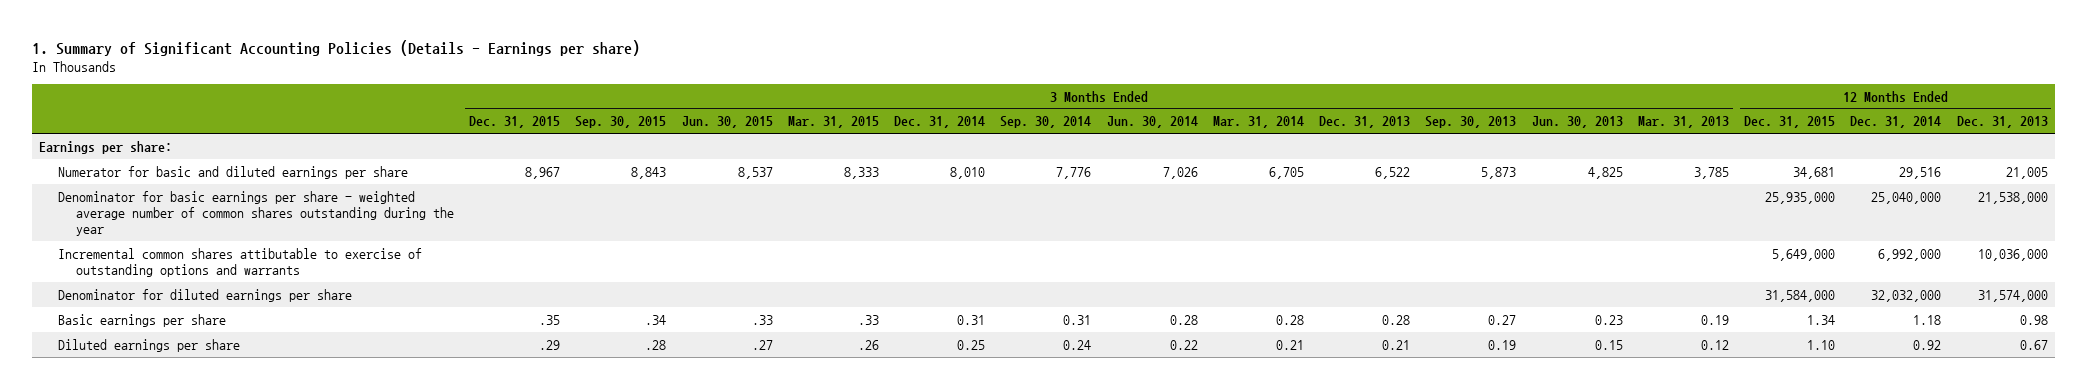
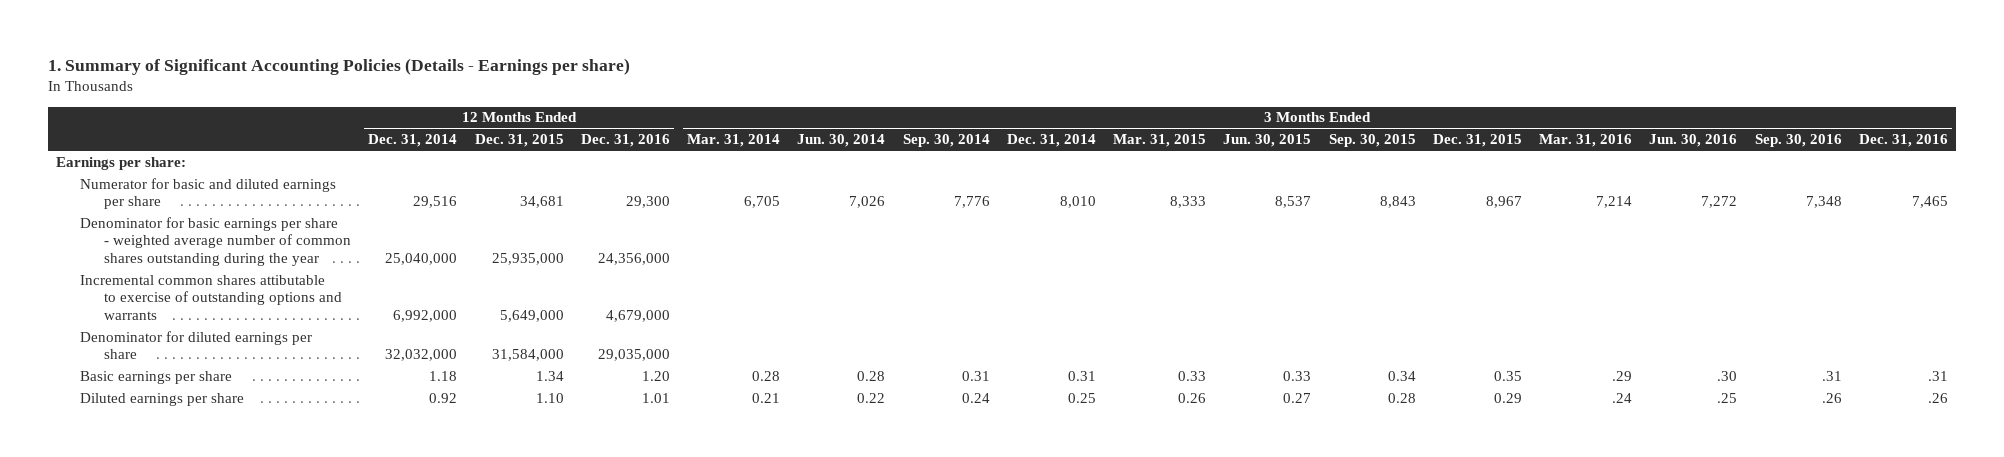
- | 3 Months Ended Dec. 31, 2015 | 3 Months Ended Sep. 30, 2015 | 3 Months Ended Jun. 30, 2015 | 3 Months Ended Mar. 31, 2015 | 3 Months Ended Dec. 31, 2014 | 3 Months Ended Sep. 30, 2014 | 3 Months Ended Jun. 30, 2014 | 3 Months Ended Mar. 31, 2014 | 3 Months Ended Dec. 31, 2013 | 3 Months Ended Sep. 30, 2013 | 3 Months Ended Jun. 30, 2013 | 3 Months Ended Mar. 31, 2013 | 12 Months Ended Dec. 31, 2015 | 12 Months Ended Dec. 31, 2014 | 12 Months Ended Dec. 31, 2013
+ | 12 Months Ended Dec. 31, 2014 | 12 Months Ended Dec. 31, 2015 | 12 Months Ended Dec. 31, 2016 | 3 Months Ended Mar. 31, 2014 | 3 Months Ended Jun. 30, 2014 | 3 Months Ended Sep. 30, 2014 | 3 Months Ended Dec. 31, 2014 | 3 Months Ended Mar. 31, 2015 | 3 Months Ended Jun. 30, 2015 | 3 Months Ended Sep. 30, 2015 | 3 Months Ended Dec. 31, 2015 | 3 Months Ended Mar. 31, 2016 | 3 Months Ended Jun. 30, 2016 | 3 Months Ended Sep. 30, 2016 | 3 Months Ended Dec. 31, 2016
- Basic earnings per share | .35 | .34 | .33 | .33 | 0.31 | 0.31 | 0.28 | 0.28 | 0.28 | 0.27 | 0.23 | 0.19 | 1.34 | 1.18 | 0.98
- Diluted earnings per share | .29 | .28 | .27 | .26 | 0.25 | 0.24 | 0.22 | 0.21 | 0.21 | 0.19 | 0.15 | 0.12 | 1.10 | 0.92 | 0.67
+ Basic earnings per share | 1.18 | 1.34 | 1.20 | 0.28 | 0.28 | 0.31 | 0.31 | 0.33 | 0.33 | 0.34 | 0.35 | .29 | .30 | .31 | .31
+ Diluted earnings per share | 0.92 | 1.10 | 1.01 | 0.21 | 0.22 | 0.24 | 0.25 | 0.26 | 0.27 | 0.28 | 0.29 | .24 | .25 | .26 | .26

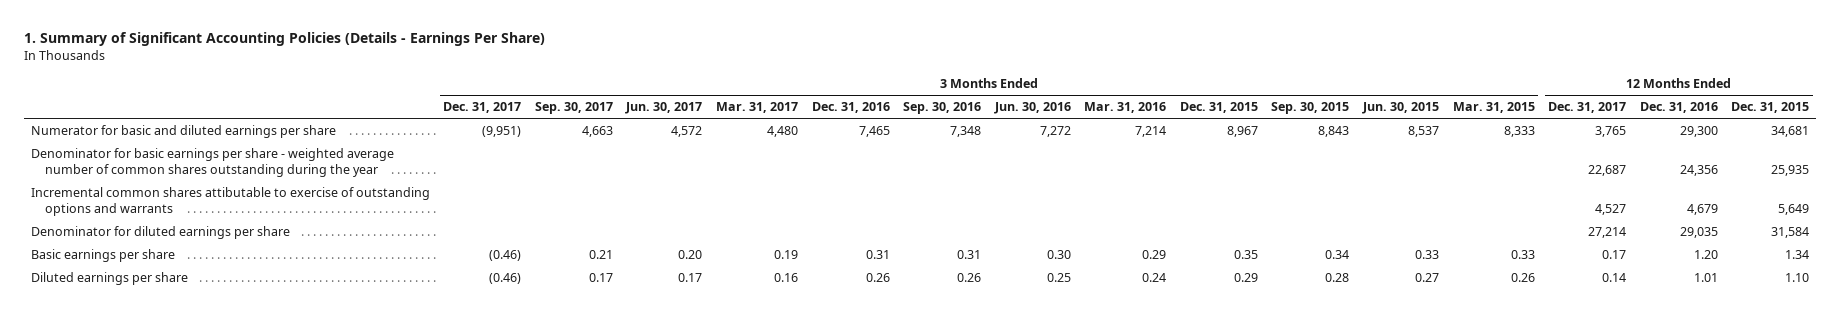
- 1. Summary of Significant Accounting Policies (Details - Earnings per share)
+ 1. Summary of Significant Accounting Policies (Details - Earnings Per Share)
- | 12 Months Ended Dec. 31, 2014 | 12 Months Ended Dec. 31, 2015 | 12 Months Ended Dec. 31, 2016 | 3 Months Ended Mar. 31, 2014 | 3 Months Ended Jun. 30, 2014 | 3 Months Ended Sep. 30, 2014 | 3 Months Ended Dec. 31, 2014 | 3 Months Ended Mar. 31, 2015 | 3 Months Ended Jun. 30, 2015 | 3 Months Ended Sep. 30, 2015 | 3 Months Ended Dec. 31, 2015 | 3 Months Ended Mar. 31, 2016 | 3 Months Ended Jun. 30, 2016 | 3 Months Ended Sep. 30, 2016 | 3 Months Ended Dec. 31, 2016
+ | 3 Months Ended Dec. 31, 2017 | 3 Months Ended Sep. 30, 2017 | 3 Months Ended Jun. 30, 2017 | 3 Months Ended Mar. 31, 2017 | 3 Months Ended Dec. 31, 2016 | 3 Months Ended Sep. 30, 2016 | 3 Months Ended Jun. 30, 2016 | 3 Months Ended Mar. 31, 2016 | 3 Months Ended Dec. 31, 2015 | 3 Months Ended Sep. 30, 2015 | 3 Months Ended Jun. 30, 2015 | 3 Months Ended Mar. 31, 2015 | 12 Months Ended Dec. 31, 2017 | 12 Months Ended Dec. 31, 2016 | 12 Months Ended Dec. 31, 2015
- Earnings per share:
- Denominator for basic earnings per share - weighted average number of common shares outstanding during the year | 25,040,000 | 25,935,000 | 24,356,000 | | | | | | | | | | | |
- Incremental common shares attibutable to exercise of outstanding options and warrants | 6,992,000 | 5,649,000 | 4,679,000 | | | | | | | | | | | |
- Denominator for diluted earnings per share | 32,032,000 | 31,584,000 | 29,035,000 | | | | | | | | | | | |
- Basic earnings per share | 1.18 | 1.34 | 1.20 | 0.28 | 0.28 | 0.31 | 0.31 | 0.33 | 0.33 | 0.34 | 0.35 | .29 | .30 | .31 | .31
- Diluted earnings per share | 0.92 | 1.10 | 1.01 | 0.21 | 0.22 | 0.24 | 0.25 | 0.26 | 0.27 | 0.28 | 0.29 | .24 | .25 | .26 | .26
+ Denominator for basic earnings per share - weighted average number of common shares outstanding during the year | | | | | | | | | | | | | 22,687 | 24,356 | 25,935
+ Incremental common shares attibutable to exercise of outstanding options and warrants | | | | | | | | | | | | | 4,527 | 4,679 | 5,649
+ Denominator for diluted earnings per share | | | | | | | | | | | | | 27,214 | 29,035 | 31,584
+ Basic earnings per share | (0.46) | 0.21 | 0.20 | 0.19 | 0.31 | 0.31 | 0.30 | 0.29 | 0.35 | 0.34 | 0.33 | 0.33 | 0.17 | 1.20 | 1.34
+ Diluted earnings per share | (0.46) | 0.17 | 0.17 | 0.16 | 0.26 | 0.26 | 0.25 | 0.24 | 0.29 | 0.28 | 0.27 | 0.26 | 0.14 | 1.01 | 1.10

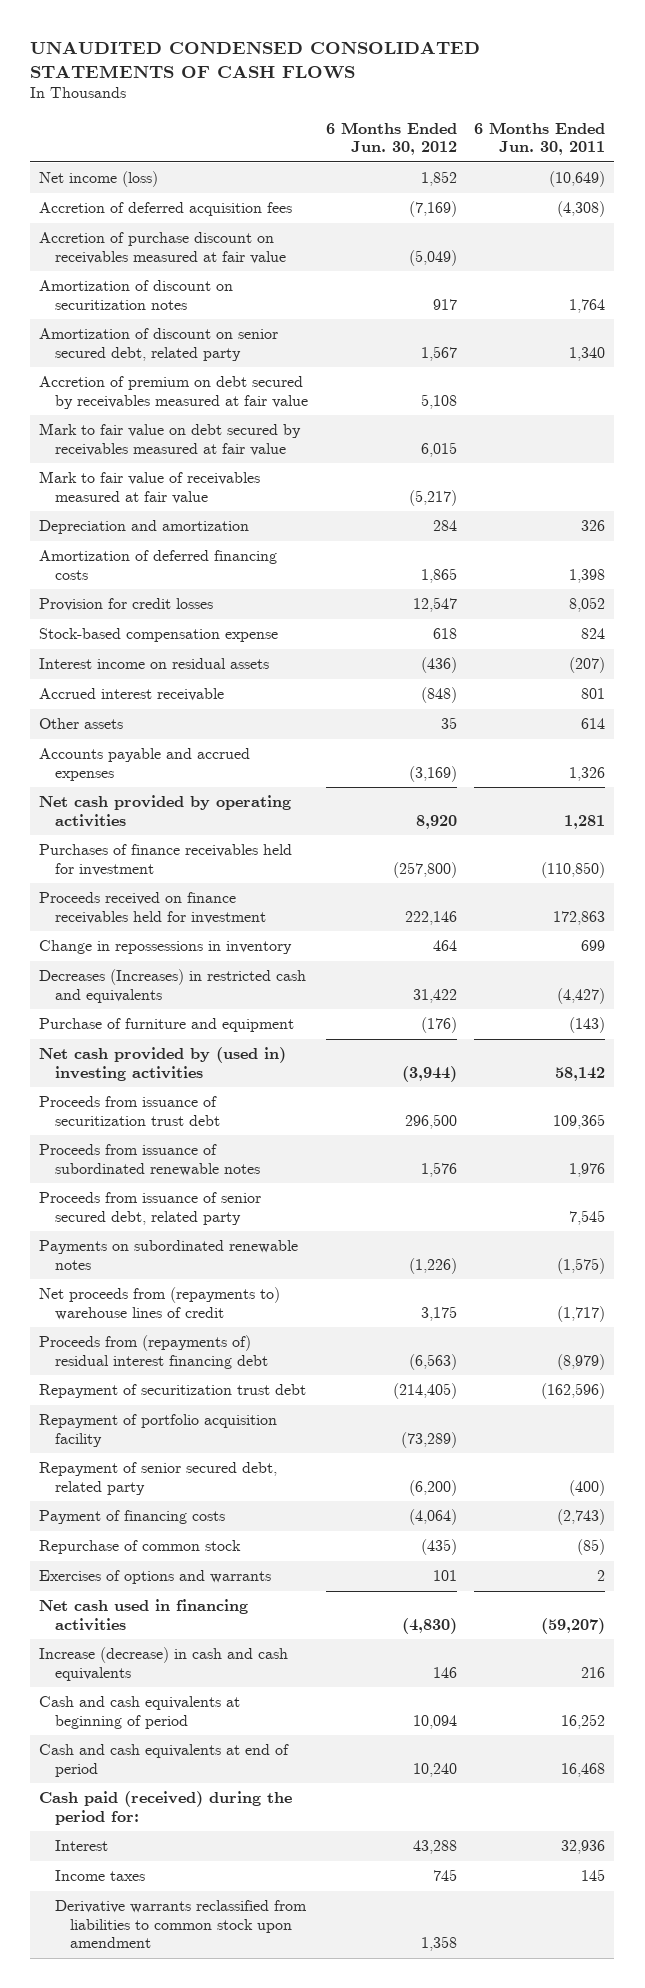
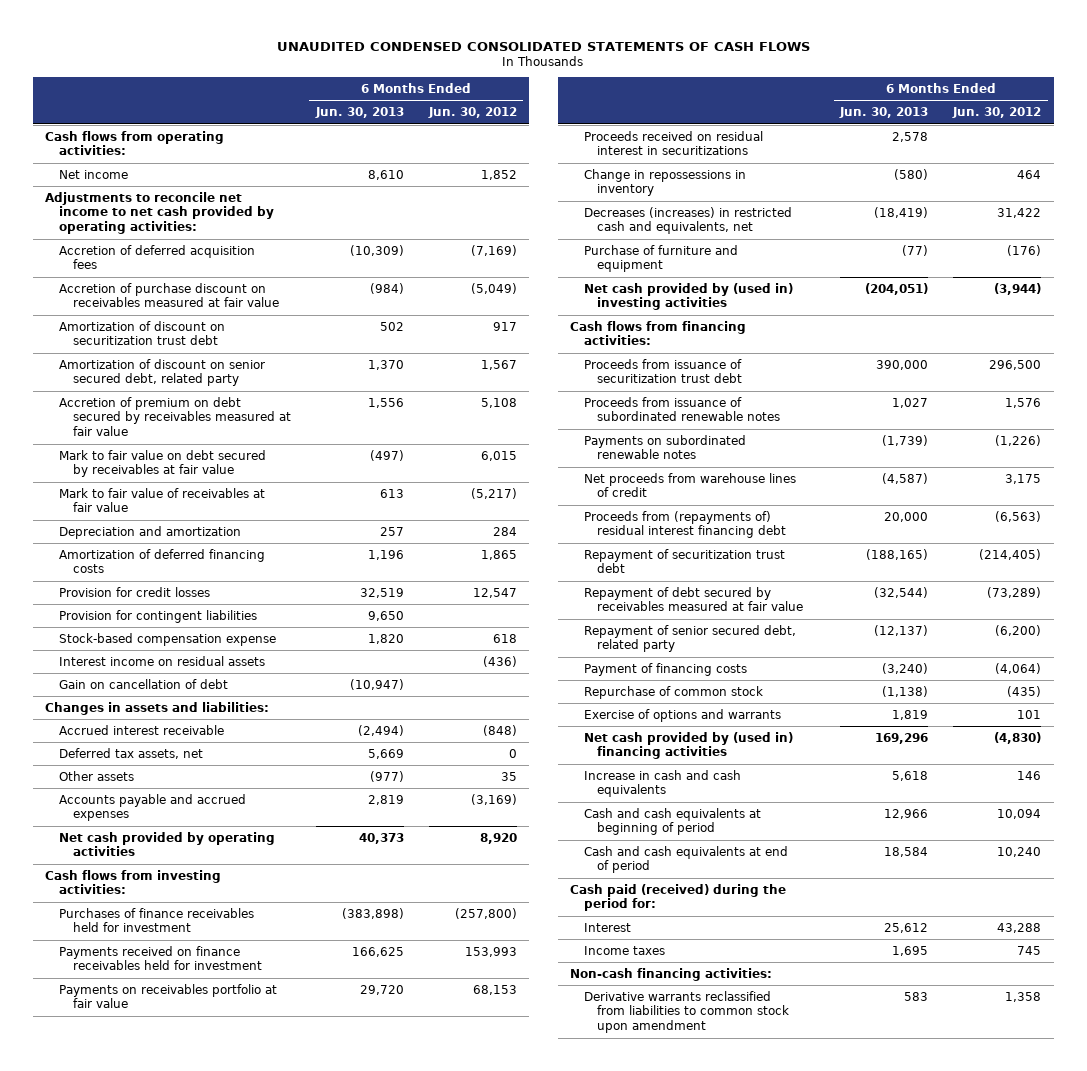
- | 6 Months Ended Jun. 30, 2012 | 6 Months Ended Jun. 30, 2011
+ | 6 Months Ended Jun. 30, 2013 | 6 Months Ended Jun. 30, 2012
- Net income (loss) | 1,852 | (10,649)
+ Cash flows from operating activities:
+ Net income | 8,610 | 1,852
+ Adjustments to reconcile net income to net cash provided by operating activities:
- Amortization of discount on securitization notes | 917 | 1,764
+ Amortization of discount on securitization trust debt | 502 | 917
- Mark to fair value on debt secured by receivables measured at fair value | 6,015 |
- Mark to fair value of receivables measured at fair value | (5,217) |
+ Mark to fair value on debt secured by receivables at fair value | (497) | 6,015
+ Mark to fair value of receivables at fair value | 613 | (5,217)
+ Provision for contingent liabilities | 9,650 |
+ Gain on cancellation of debt | (10,947) |
+ Changes in assets and liabilities:
+ Deferred tax assets, net | 5,669 | 0
+ Cash flows from investing activities:
- Proceeds received on finance receivables held for investment | 222,146 | 172,863
+ Payments received on finance receivables held for investment | 166,625 | 153,993
+ Payments on receivables portfolio at fair value | 29,720 | 68,153
+ Proceeds received on residual interest in securitizations | 2,578 |
- Decreases (Increases) in restricted cash and equivalents | 31,422 | (4,427)
+ Decreases (increases) in restricted cash and equivalents, net | (18,419) | 31,422
+ Cash flows from financing activities:
- Proceeds from issuance of senior secured debt, related party | | 7,545
- Net proceeds from (repayments to) warehouse lines of credit | 3,175 | (1,717)
+ Net proceeds from warehouse lines of credit | (4,587) | 3,175
- Repayment of portfolio acquisition facility | (73,289) |
+ Repayment of debt secured by receivables measured at fair value | (32,544) | (73,289)
- Exercises of options and warrants | 101 | 2
- Net cash used in financing activities | (4,830) | (59,207)
- Increase (decrease) in cash and cash equivalents | 146 | 216
+ Exercise of options and warrants | 1,819 | 101
+ Net cash provided by (used in) financing activities | 169,296 | (4,830)
+ Increase in cash and cash equivalents | 5,618 | 146
+ Non-cash financing activities:

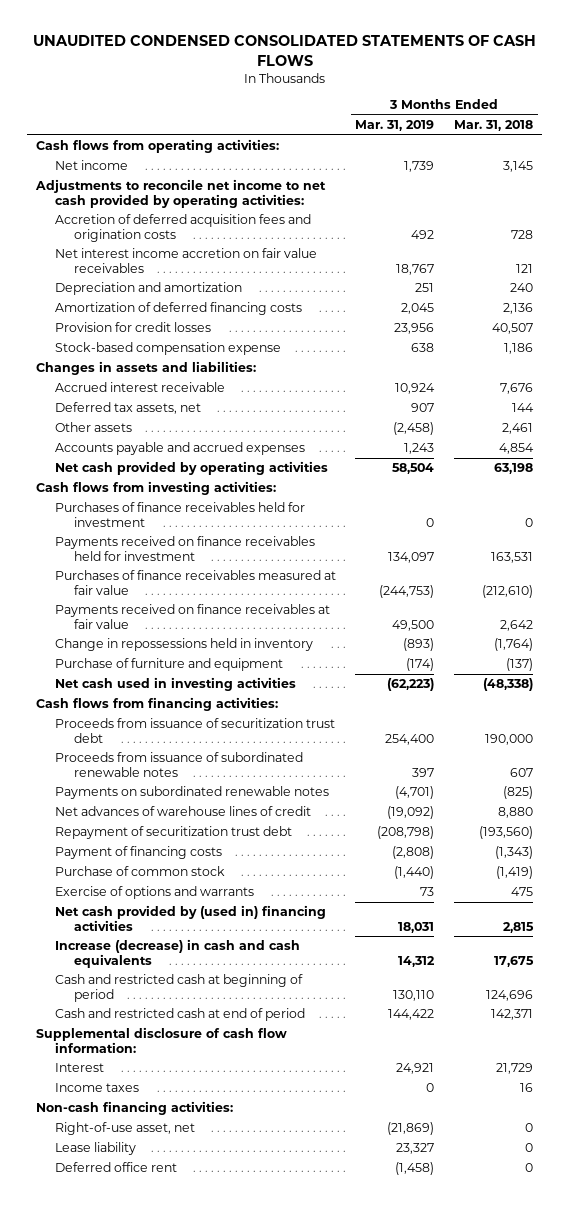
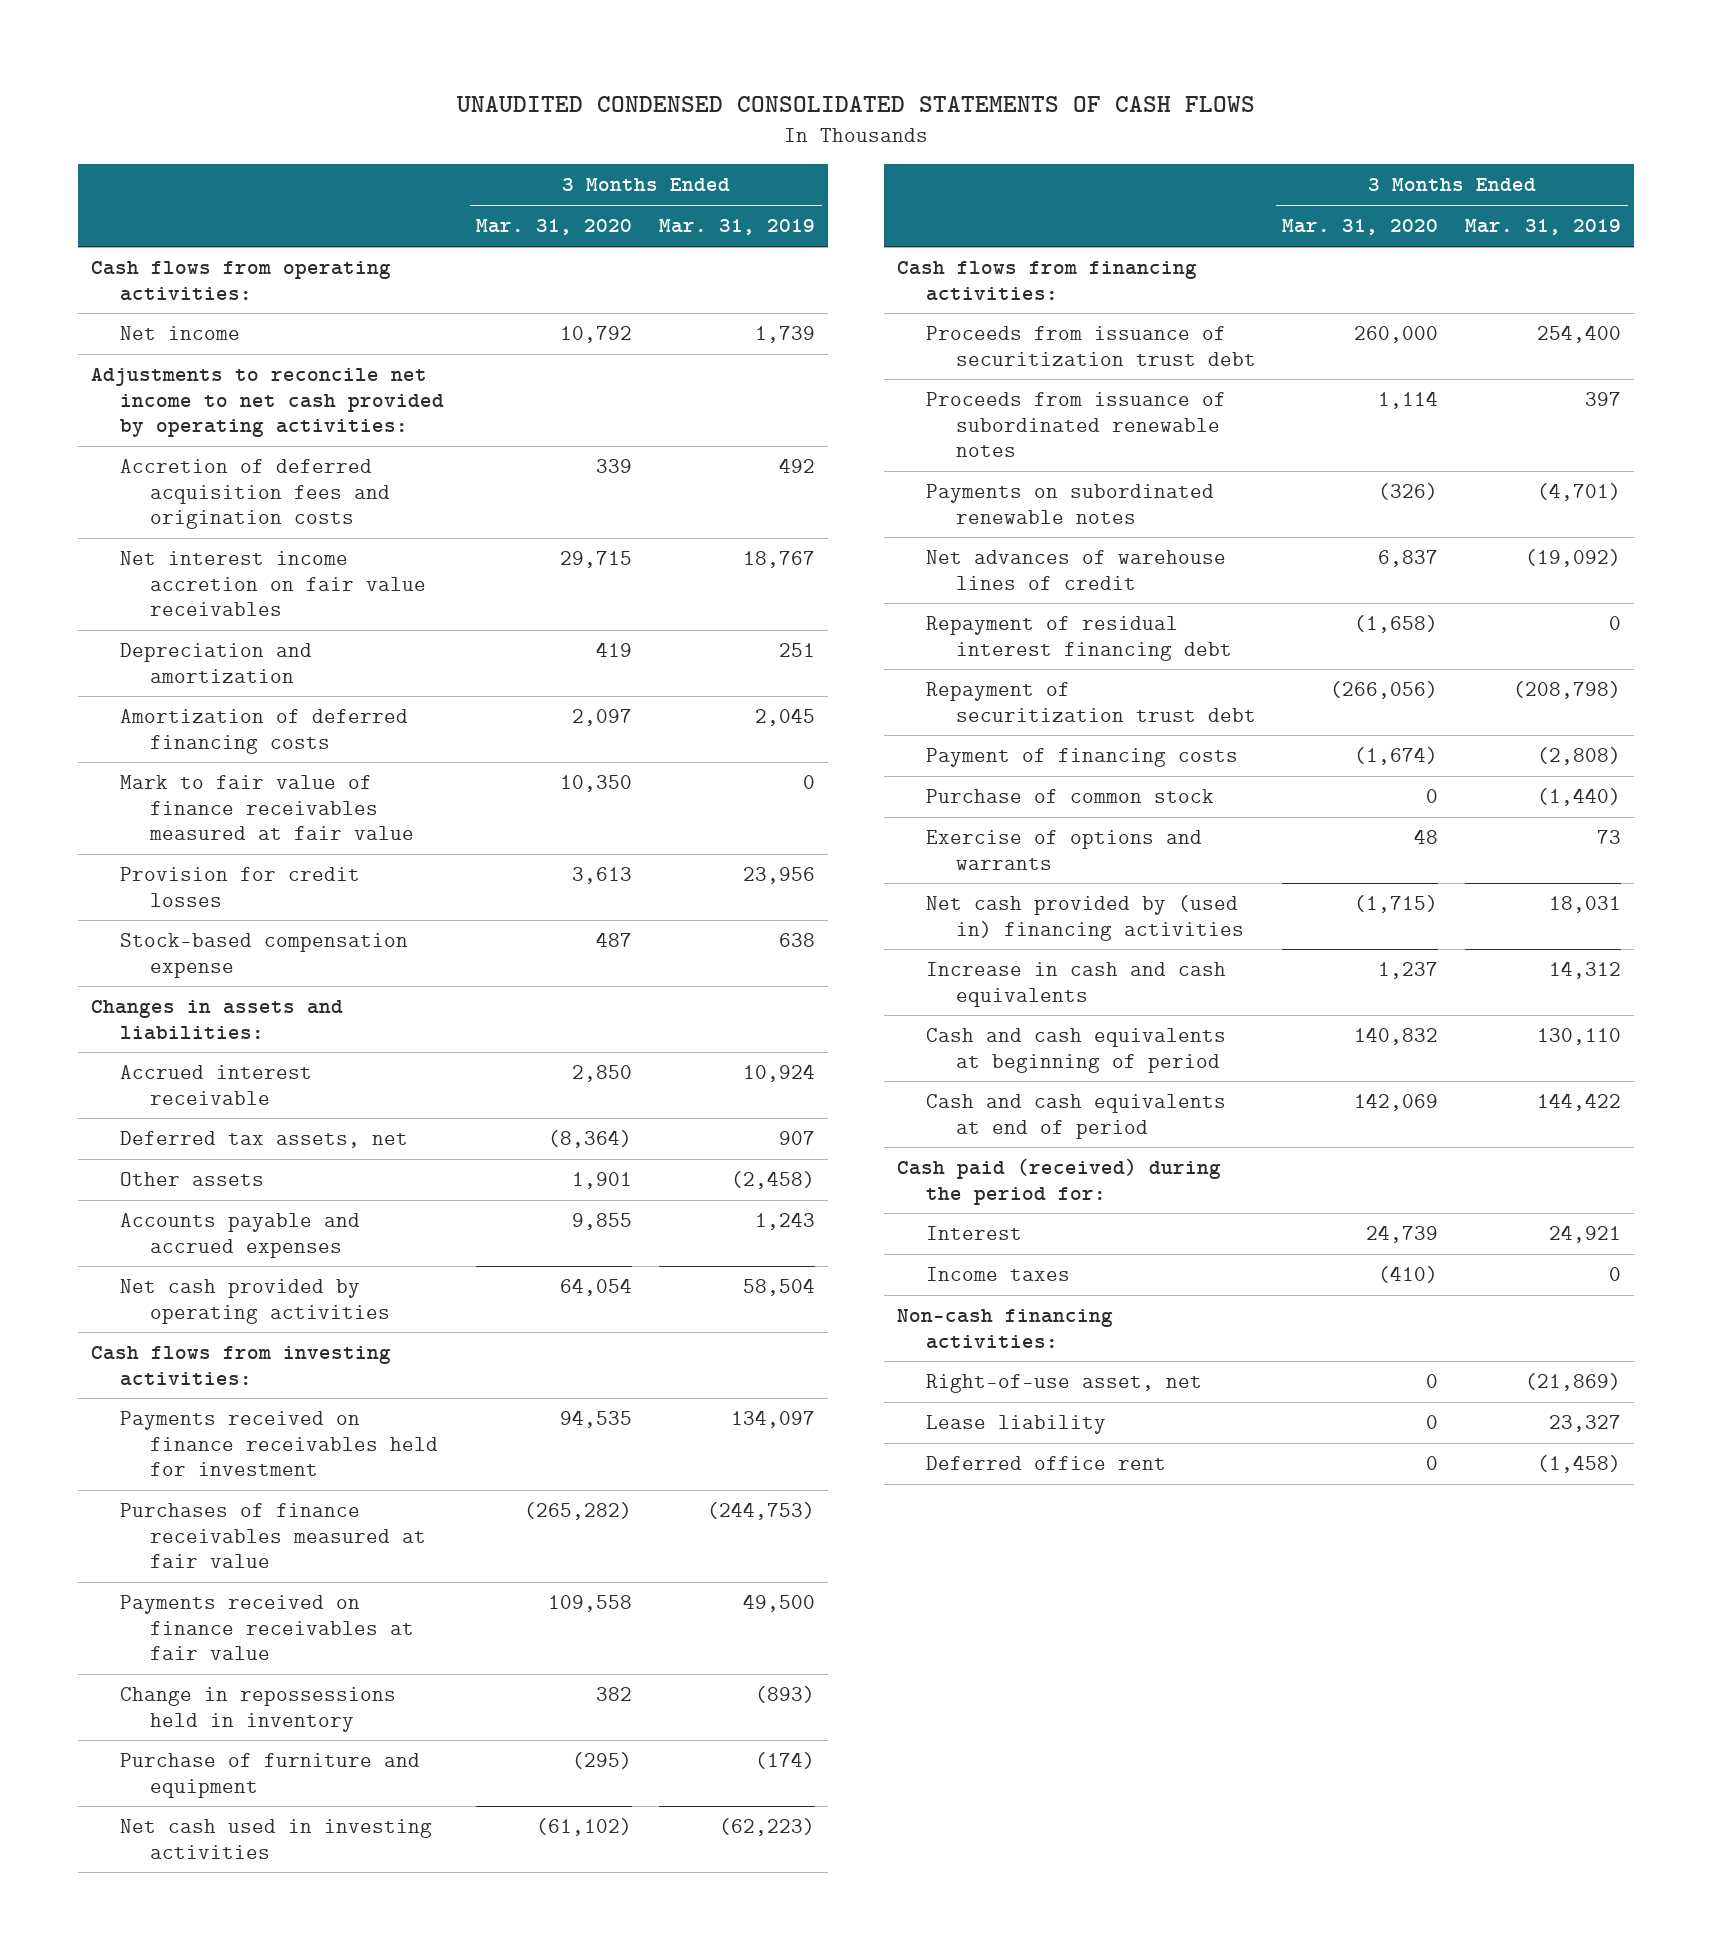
- | 3 Months Ended Mar. 31, 2019 | 3 Months Ended Mar. 31, 2018
+ | 3 Months Ended Mar. 31, 2020 | 3 Months Ended Mar. 31, 2019
+ Mark to fair value of finance receivables measured at fair value | 10,350 | 0
- Purchases of finance receivables held for investment | 0 | 0
+ Repayment of residual interest financing debt | (1,658) | 0
- Increase (decrease) in cash and cash equivalents | 14,312 | 17,675
- Cash and restricted cash at beginning of period | 130,110 | 124,696
- Cash and restricted cash at end of period | 144,422 | 142,371
- Supplemental disclosure of cash flow information:
+ Increase in cash and cash equivalents | 1,237 | 14,312
+ Cash and cash equivalents at beginning of period | 140,832 | 130,110
+ Cash and cash equivalents at end of period | 142,069 | 144,422
+ Cash paid (received) during the period for:

